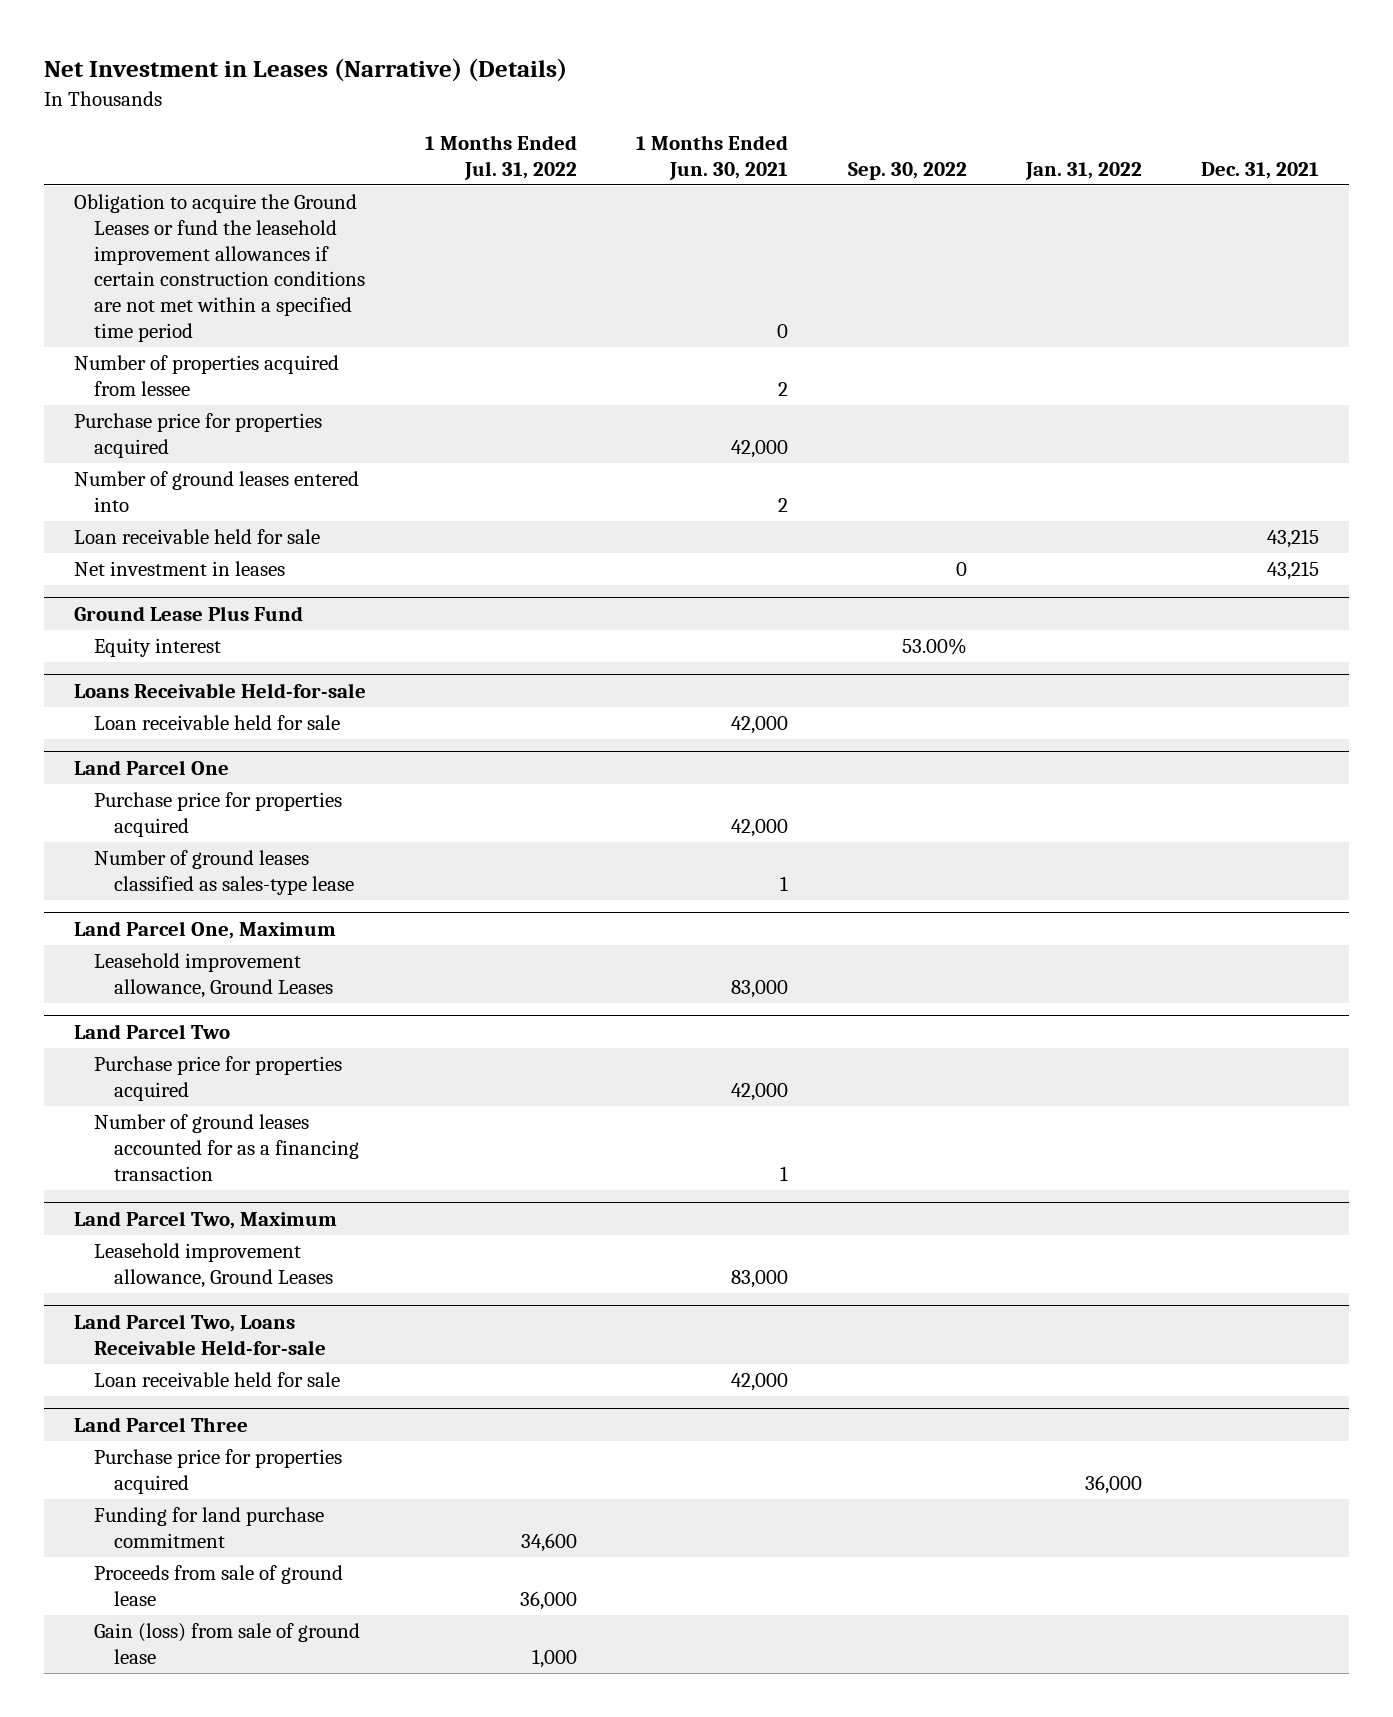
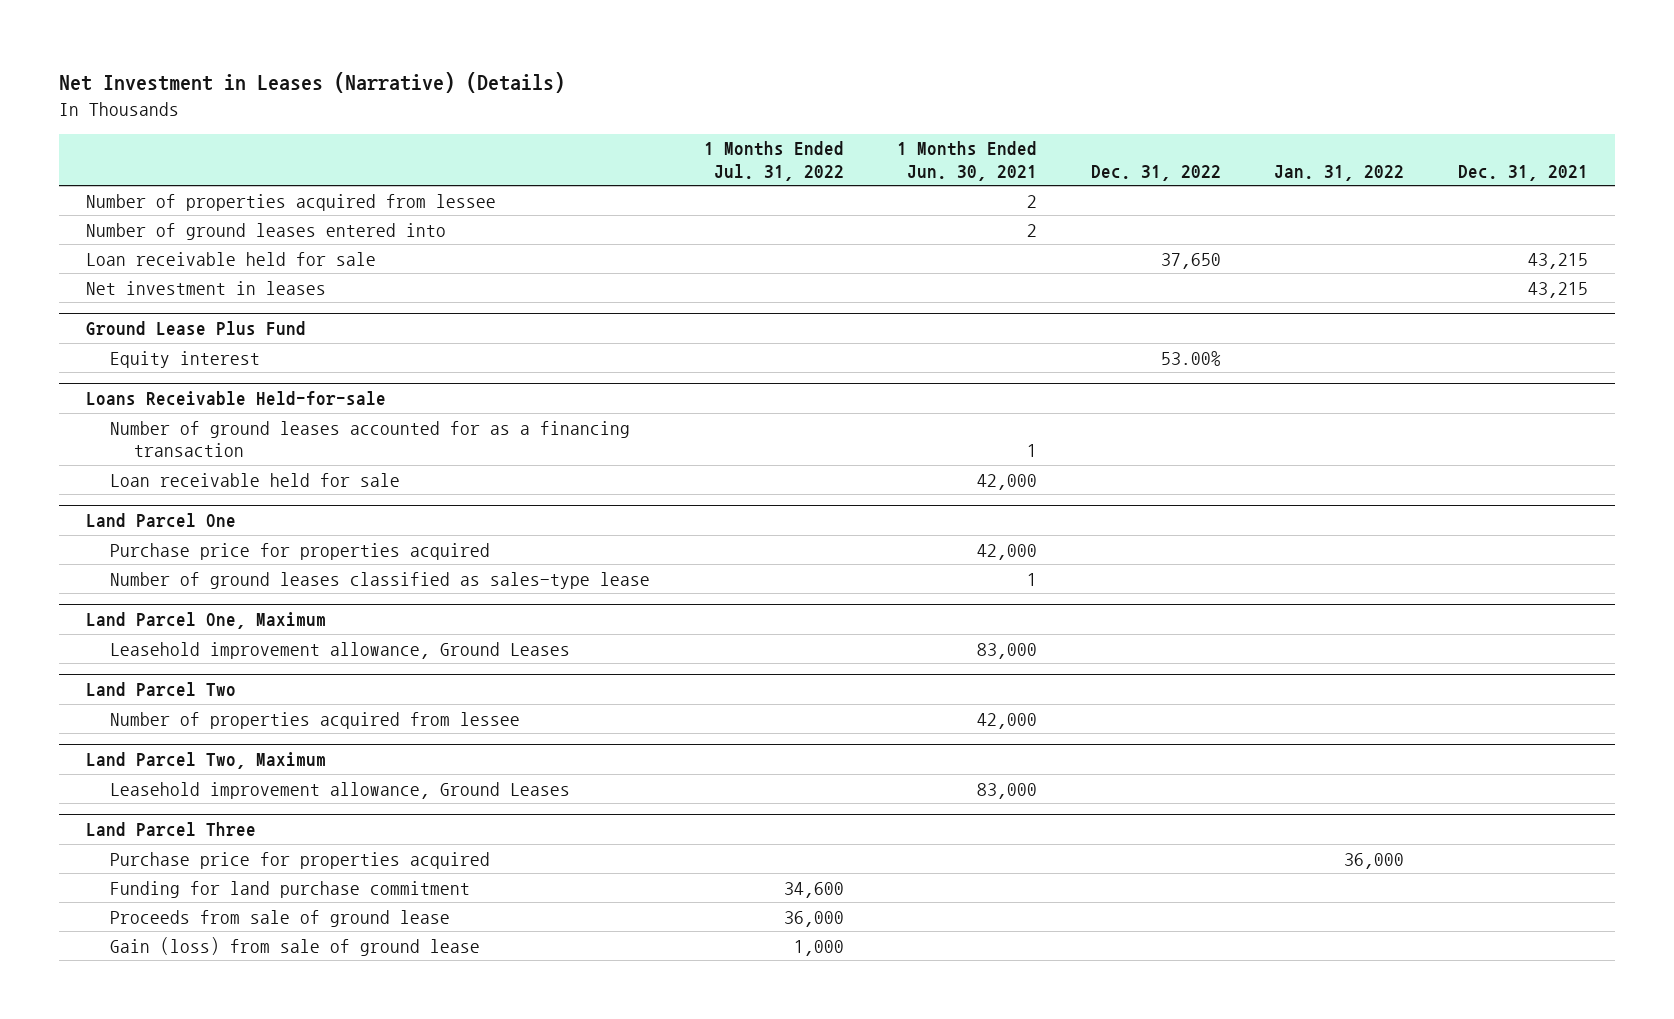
- | 1 Months Ended Jul. 31, 2022 | 1 Months Ended Jun. 30, 2021 | Sep. 30, 2022 | Jan. 31, 2022 | Dec. 31, 2021
+ | 1 Months Ended Jul. 31, 2022 | 1 Months Ended Jun. 30, 2021 | Dec. 31, 2022 | Jan. 31, 2022 | Dec. 31, 2021
- Obligation to acquire the Ground Leases or fund the leasehold improvement allowances if certain construction conditions are not met within a specified time period | | 0 | | |
- Purchase price for properties acquired | | 42,000 | | |
@ Loans Receivable Held-for-sale
+ Number of ground leases accounted for as a financing transaction | | 1 | | |
@ Land Parcel Two
- Purchase price for properties acquired | | 42,000 | | |
- Number of ground leases accounted for as a financing transaction | | 1 | | |
+ Number of properties acquired from lessee | | 42,000 | | |
- Land Parcel Two, Loans Receivable Held-for-sale
- Loan receivable held for sale | | 42,000 | | |

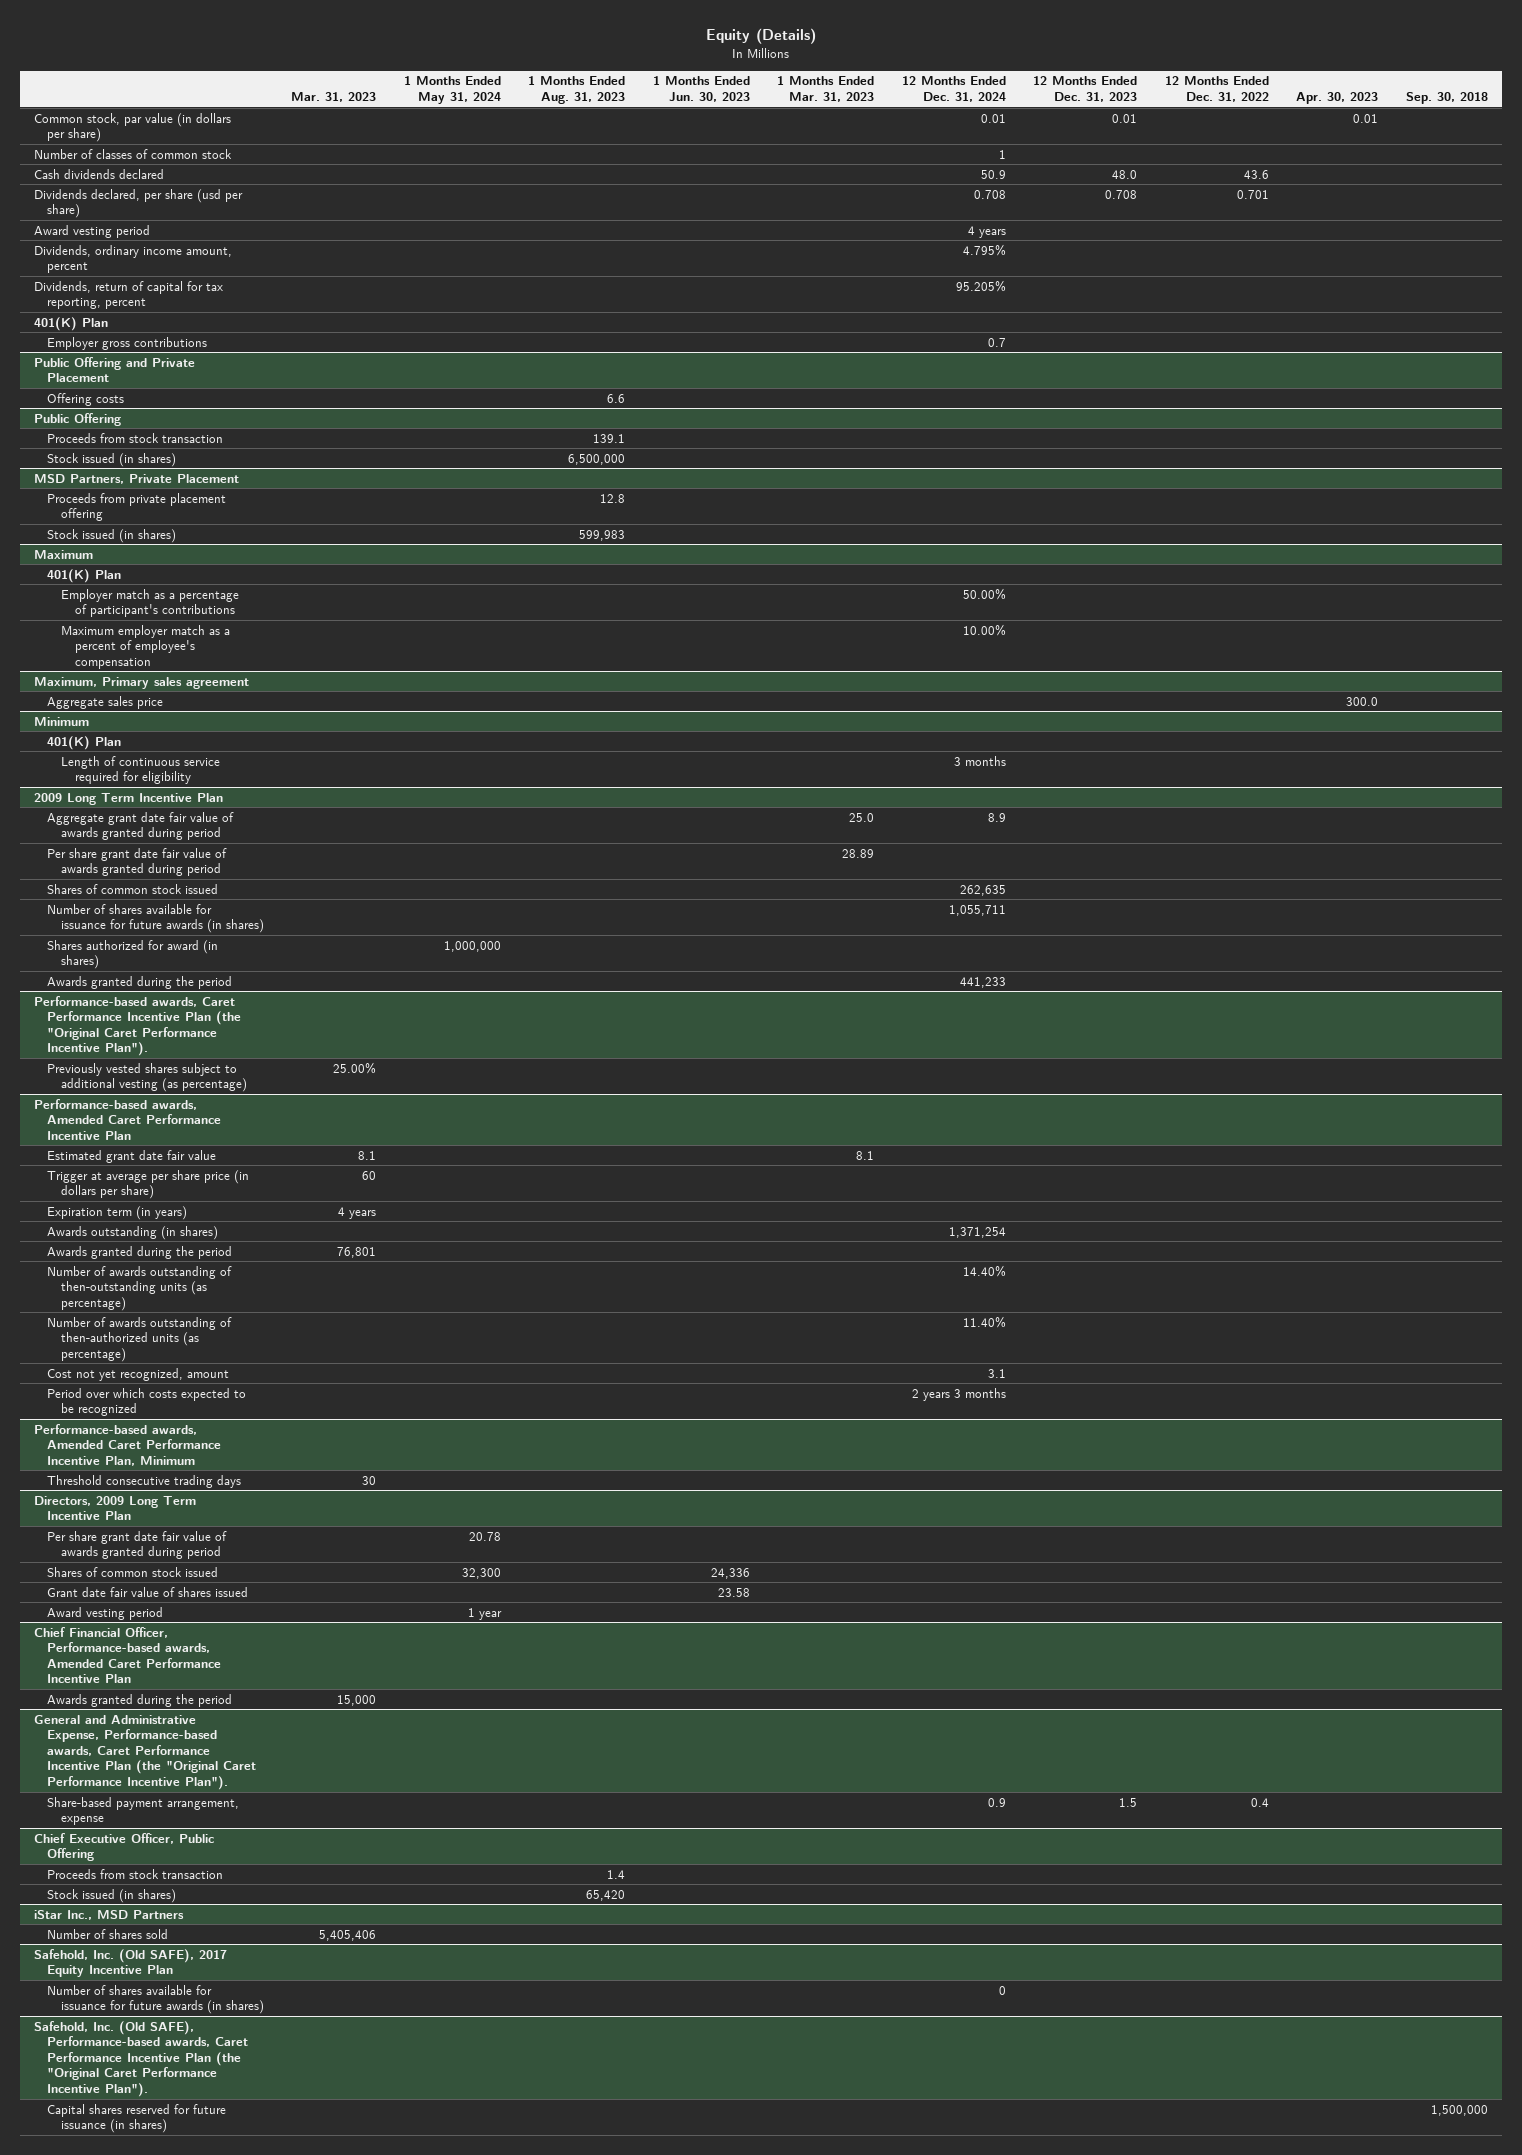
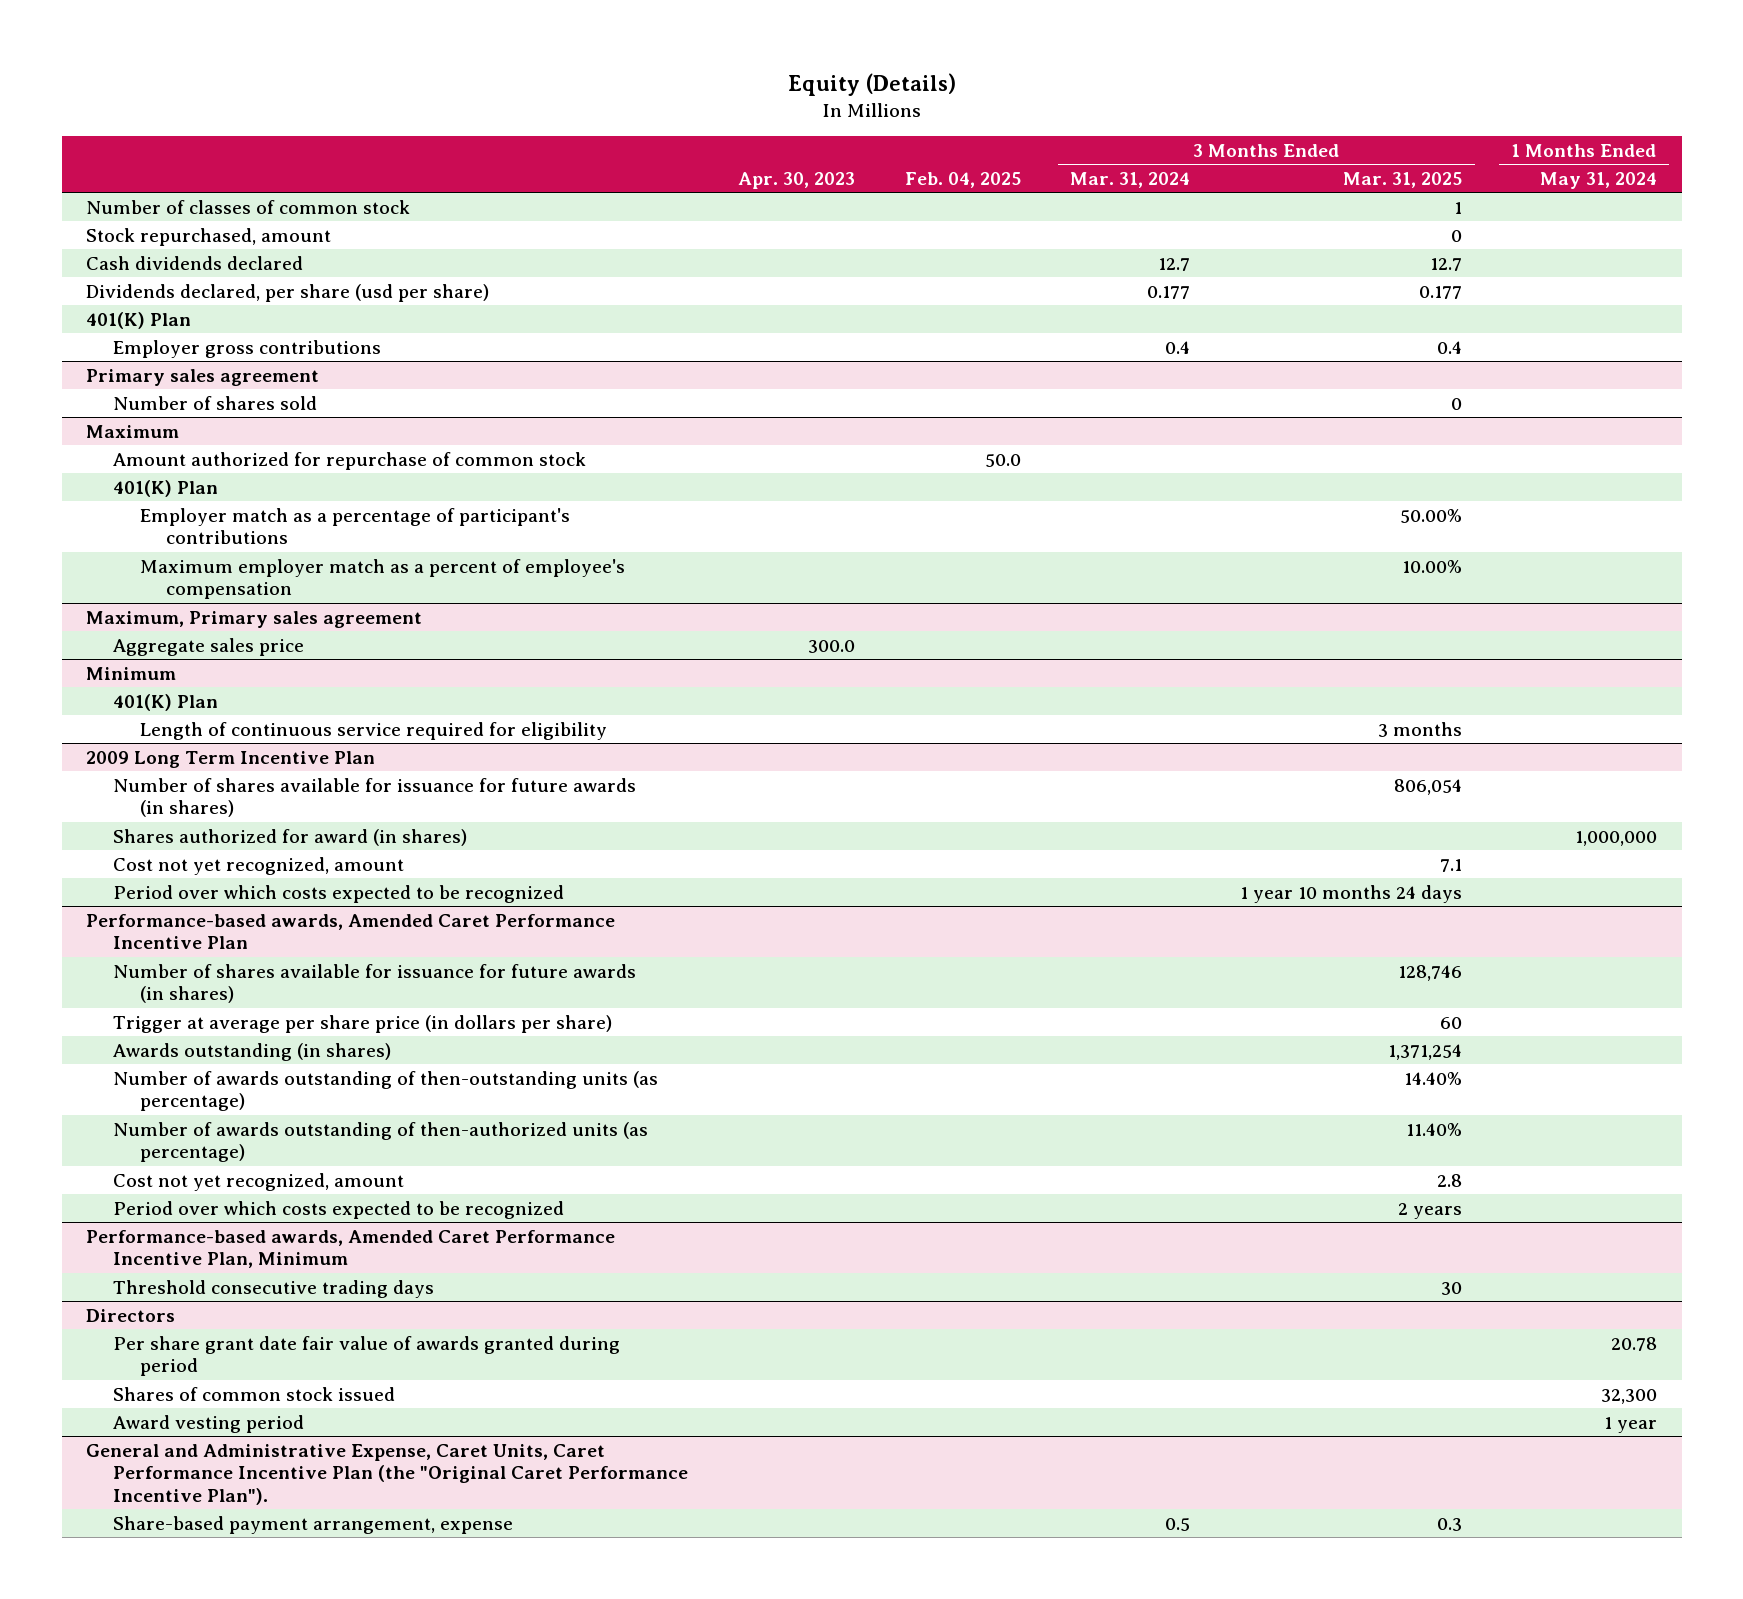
- | Mar. 31, 2023 | 1 Months Ended May 31, 2024 | 1 Months Ended Aug. 31, 2023 | 1 Months Ended Jun. 30, 2023 | 1 Months Ended Mar. 31, 2023 | 12 Months Ended Dec. 31, 2024 | 12 Months Ended Dec. 31, 2023 | 12 Months Ended Dec. 31, 2022 | Apr. 30, 2023 | Sep. 30, 2018
+ | Apr. 30, 2023 | Feb. 04, 2025 | 3 Months Ended Mar. 31, 2024 | 3 Months Ended Mar. 31, 2025 | 1 Months Ended May 31, 2024
- Common stock, par value (in dollars per share) | | | | | | 0.01 | 0.01 | | 0.01 |
+ Stock repurchased, amount | | | | 0 |
- Award vesting period | | | | | | 4 years | | | |
- Dividends, ordinary income amount, percent | | | | | | 4.795% | | | |
- Dividends, return of capital for tax reporting, percent | | | | | | 95.205% | | | |
- Public Offering and Private Placement
- Offering costs | | | 6.6 | | | | | | |
- Public Offering
- Proceeds from stock transaction | | | 139.1 | | | | | | |
- Stock issued (in shares) | | | 6,500,000 | | | | | | |
- MSD Partners, Private Placement
- Proceeds from private placement offering | | | 12.8 | | | | | | |
- Stock issued (in shares) | | | 599,983 | | | | | | |
+ Primary sales agreement
+ Number of shares sold | | | | 0 |
@ Maximum
+ Amount authorized for repurchase of common stock | | 50.0 | | |
@ 2009 Long Term Incentive Plan
- Aggregate grant date fair value of awards granted during period | | | | | 25.0 | 8.9 | | | |
- Per share grant date fair value of awards granted during period | | | | | 28.89 | | | | |
- Shares of common stock issued | | | | | | 262,635 | | | |
- Awards granted during the period | | | | | | 441,233 | | | |
- Performance-based awards, Caret Performance Incentive Plan (the "Original Caret Performance Incentive Plan").
- Previously vested shares subject to additional vesting (as percentage) | 25.00% | | | | | | | | |
@ 2009 Long Term Incentive Plan
+ Cost not yet recognized, amount | | | | 7.1 |
+ Period over which costs expected to be recognized | | | | 1 year 10 months 24 days |
@ Performance-based awards, Amended Caret Performance Incentive Plan
- Estimated grant date fair value | 8.1 | | | | 8.1 | | | | |
+ Number of shares available for issuance for future awards (in shares) | | | | 128,746 |
- Expiration term (in years) | 4 years | | | | | | | | |
- Awards granted during the period | 76,801 | | | | | | | | |
- Directors, 2009 Long Term Incentive Plan
+ Directors
- Grant date fair value of shares issued | | | | 23.58 | | | | | |
- Chief Financial Officer, Performance-based awards, Amended Caret Performance Incentive Plan
- Awards granted during the period | 15,000 | | | | | | | | |
- General and Administrative Expense, Performance-based awards, Caret Performance Incentive Plan (the "Original Caret Performance Incentive Plan").
+ General and Administrative Expense, Caret Units, Caret Performance Incentive Plan (the "Original Caret Performance Incentive Plan").
- Chief Executive Officer, Public Offering
- Proceeds from stock transaction | | | 1.4 | | | | | | |
- Stock issued (in shares) | | | 65,420 | | | | | | |
- iStar Inc., MSD Partners
- Number of shares sold | 5,405,406 | | | | | | | | |
- Safehold, Inc. (Old SAFE), 2017 Equity Incentive Plan
- Number of shares available for issuance for future awards (in shares) | | | | | | 0 | | | |
- Safehold, Inc. (Old SAFE), Performance-based awards, Caret Performance Incentive Plan (the "Original Caret Performance Incentive Plan").
- Capital shares reserved for future issuance (in shares) | | | | | | | | | | 1,500,000

